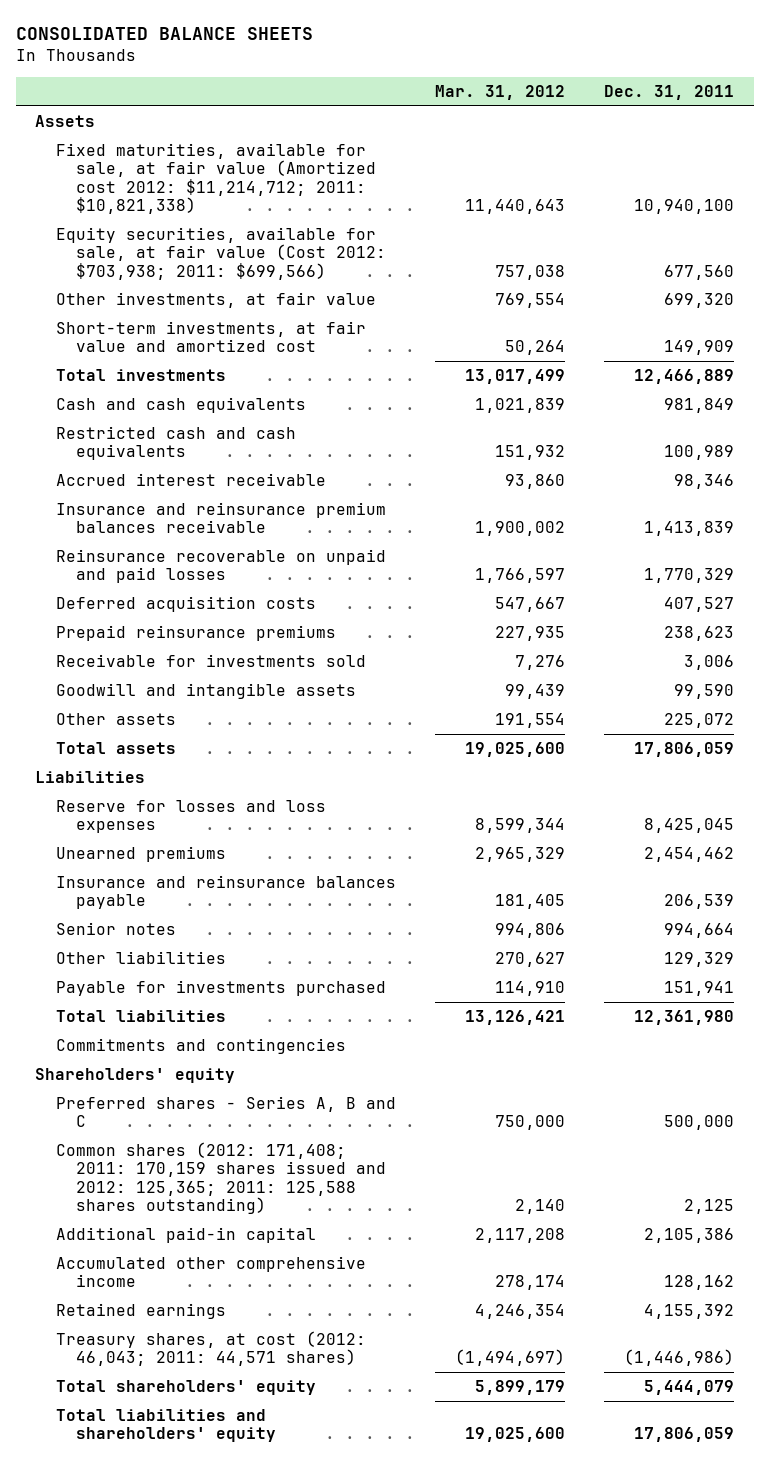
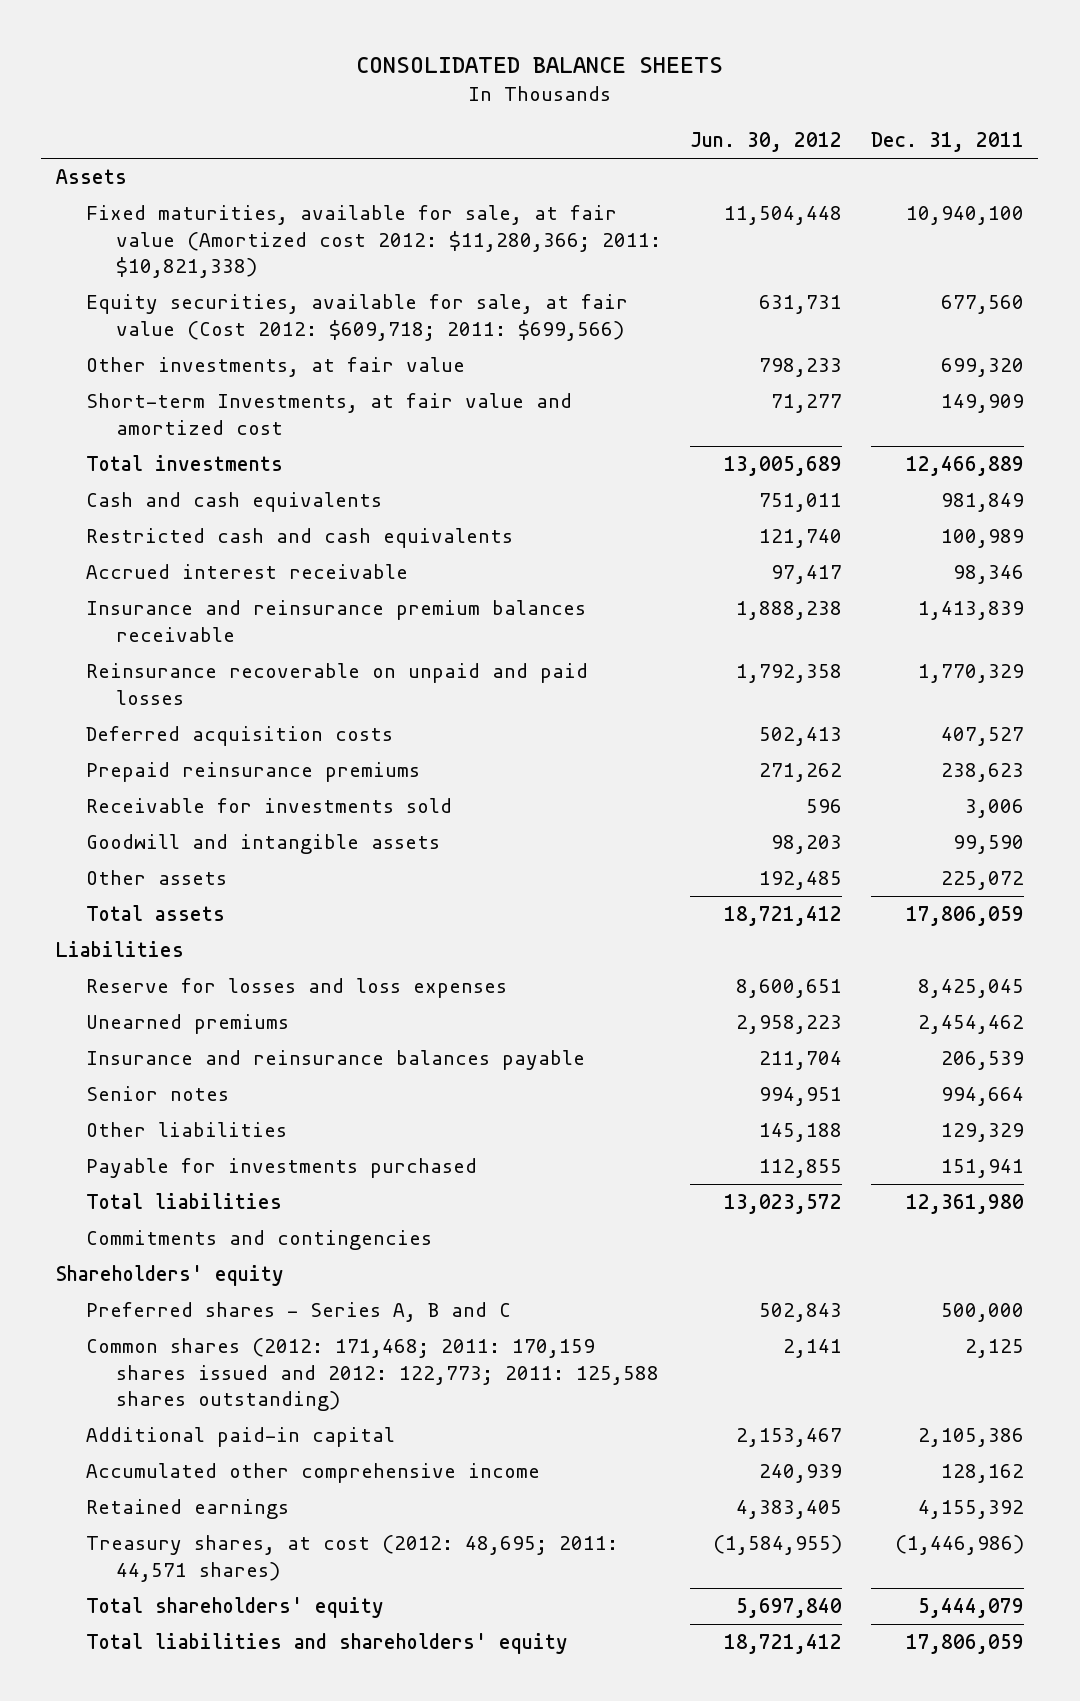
- | Mar. 31, 2012 | Dec. 31, 2011
+ | Jun. 30, 2012 | Dec. 31, 2011
- Fixed maturities, available for sale, at fair value (Amortized cost 2012: $11,214,712; 2011: $10,821,338) | 11,440,643 | 10,940,100
- Equity securities, available for sale, at fair value (Cost 2012: $703,938; 2011: $699,566) | 757,038 | 677,560
+ Fixed maturities, available for sale, at fair value (Amortized cost 2012: $11,280,366; 2011: $10,821,338) | 11,504,448 | 10,940,100
+ Equity securities, available for sale, at fair value (Cost 2012: $609,718; 2011: $699,566) | 631,731 | 677,560
- Short-term investments, at fair value and amortized cost | 50,264 | 149,909
+ Short-term Investments, at fair value and amortized cost | 71,277 | 149,909
- Common shares (2012: 171,408; 2011: 170,159 shares issued and 2012: 125,365; 2011: 125,588 shares outstanding) | 2,140 | 2,125
+ Common shares (2012: 171,468; 2011: 170,159 shares issued and 2012: 122,773; 2011: 125,588 shares outstanding) | 2,141 | 2,125
- Treasury shares, at cost (2012: 46,043; 2011: 44,571 shares) | (1,494,697) | (1,446,986)
+ Treasury shares, at cost (2012: 48,695; 2011: 44,571 shares) | (1,584,955) | (1,446,986)

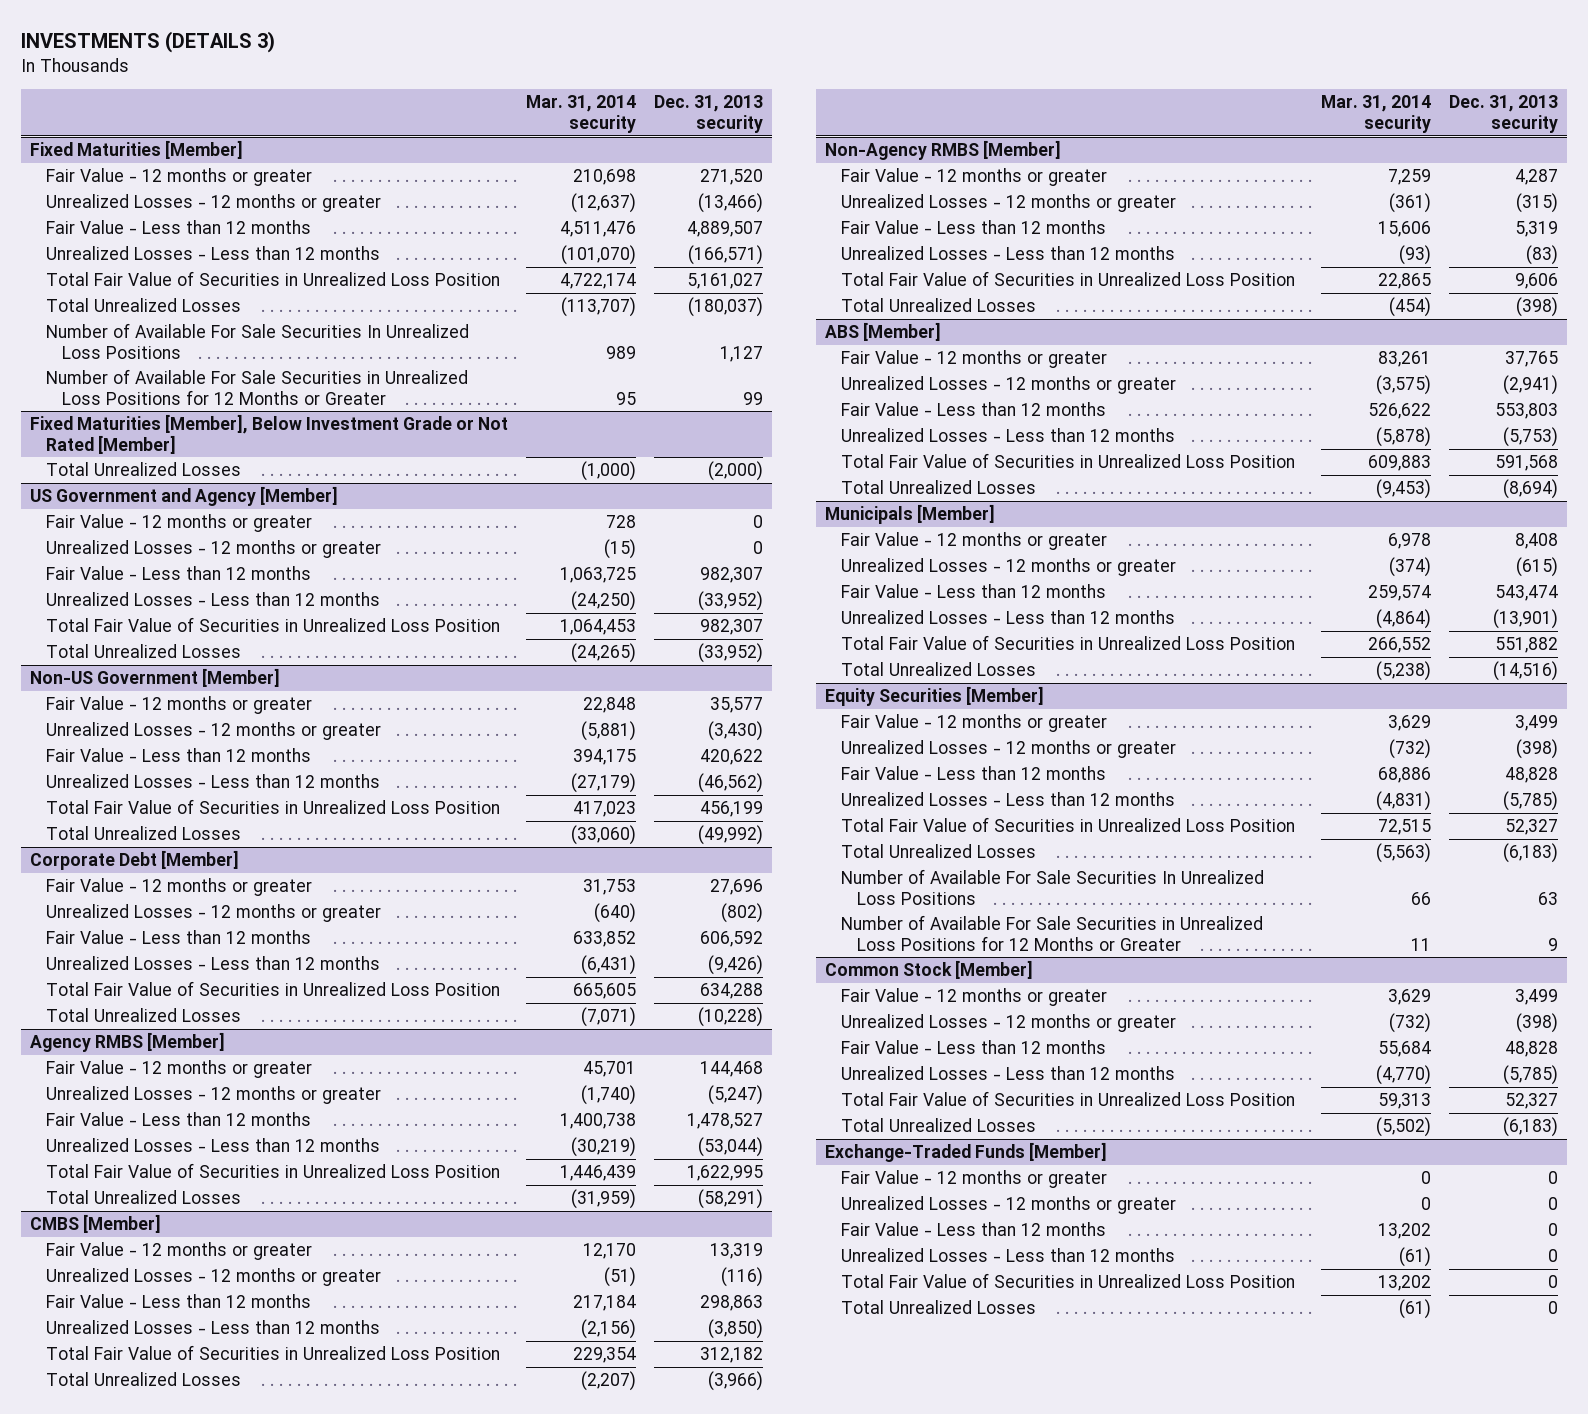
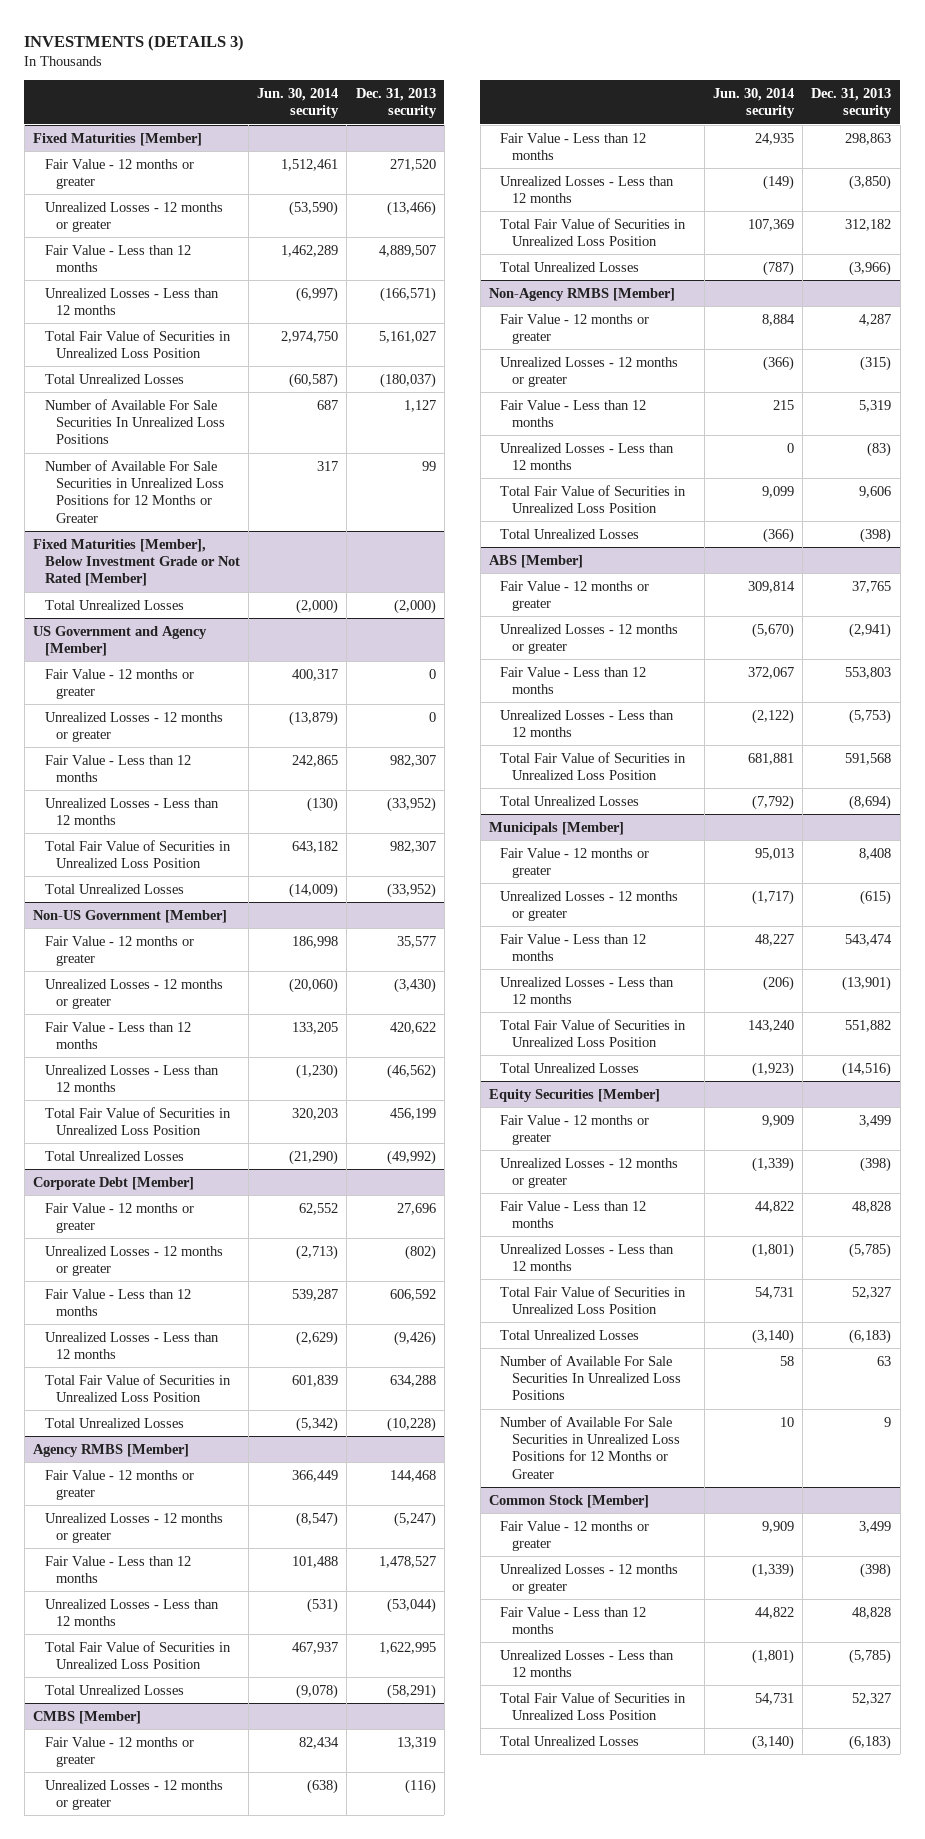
- | Mar. 31, 2014 security | Dec. 31, 2013 security
+ | Jun. 30, 2014 security | Dec. 31, 2013 security
- Exchange-Traded Funds [Member]
- Fair Value - 12 months or greater | 0 | 0
- Unrealized Losses - 12 months or greater | 0 | 0
- Fair Value - Less than 12 months | 13,202 | 0
- Unrealized Losses - Less than 12 months | (61) | 0
- Total Fair Value of Securities in Unrealized Loss Position | 13,202 | 0
- Total Unrealized Losses | (61) | 0

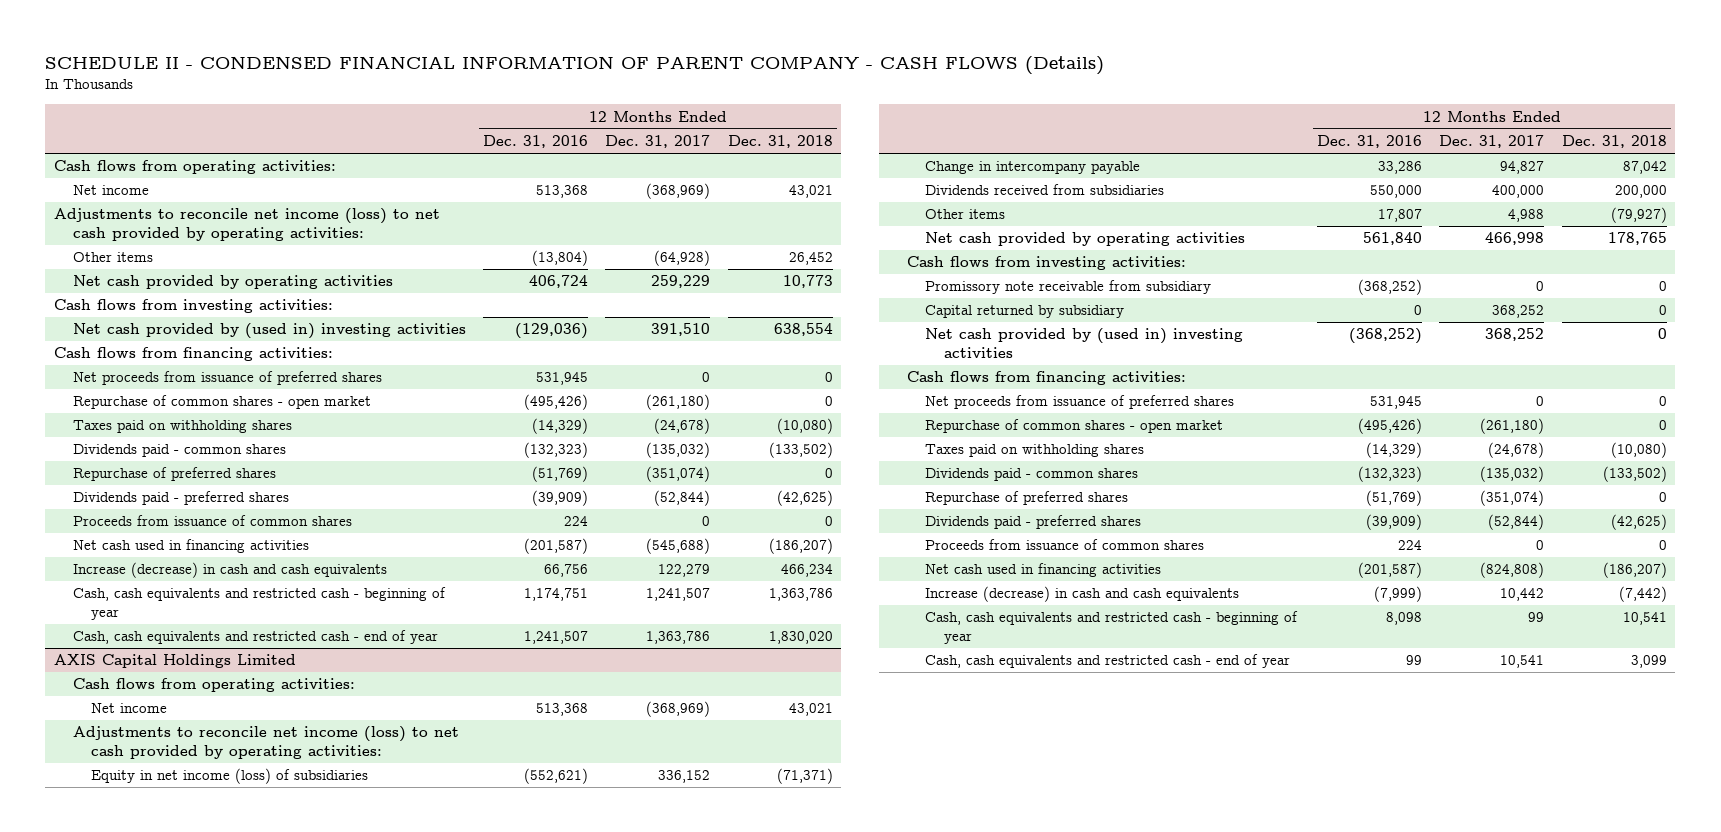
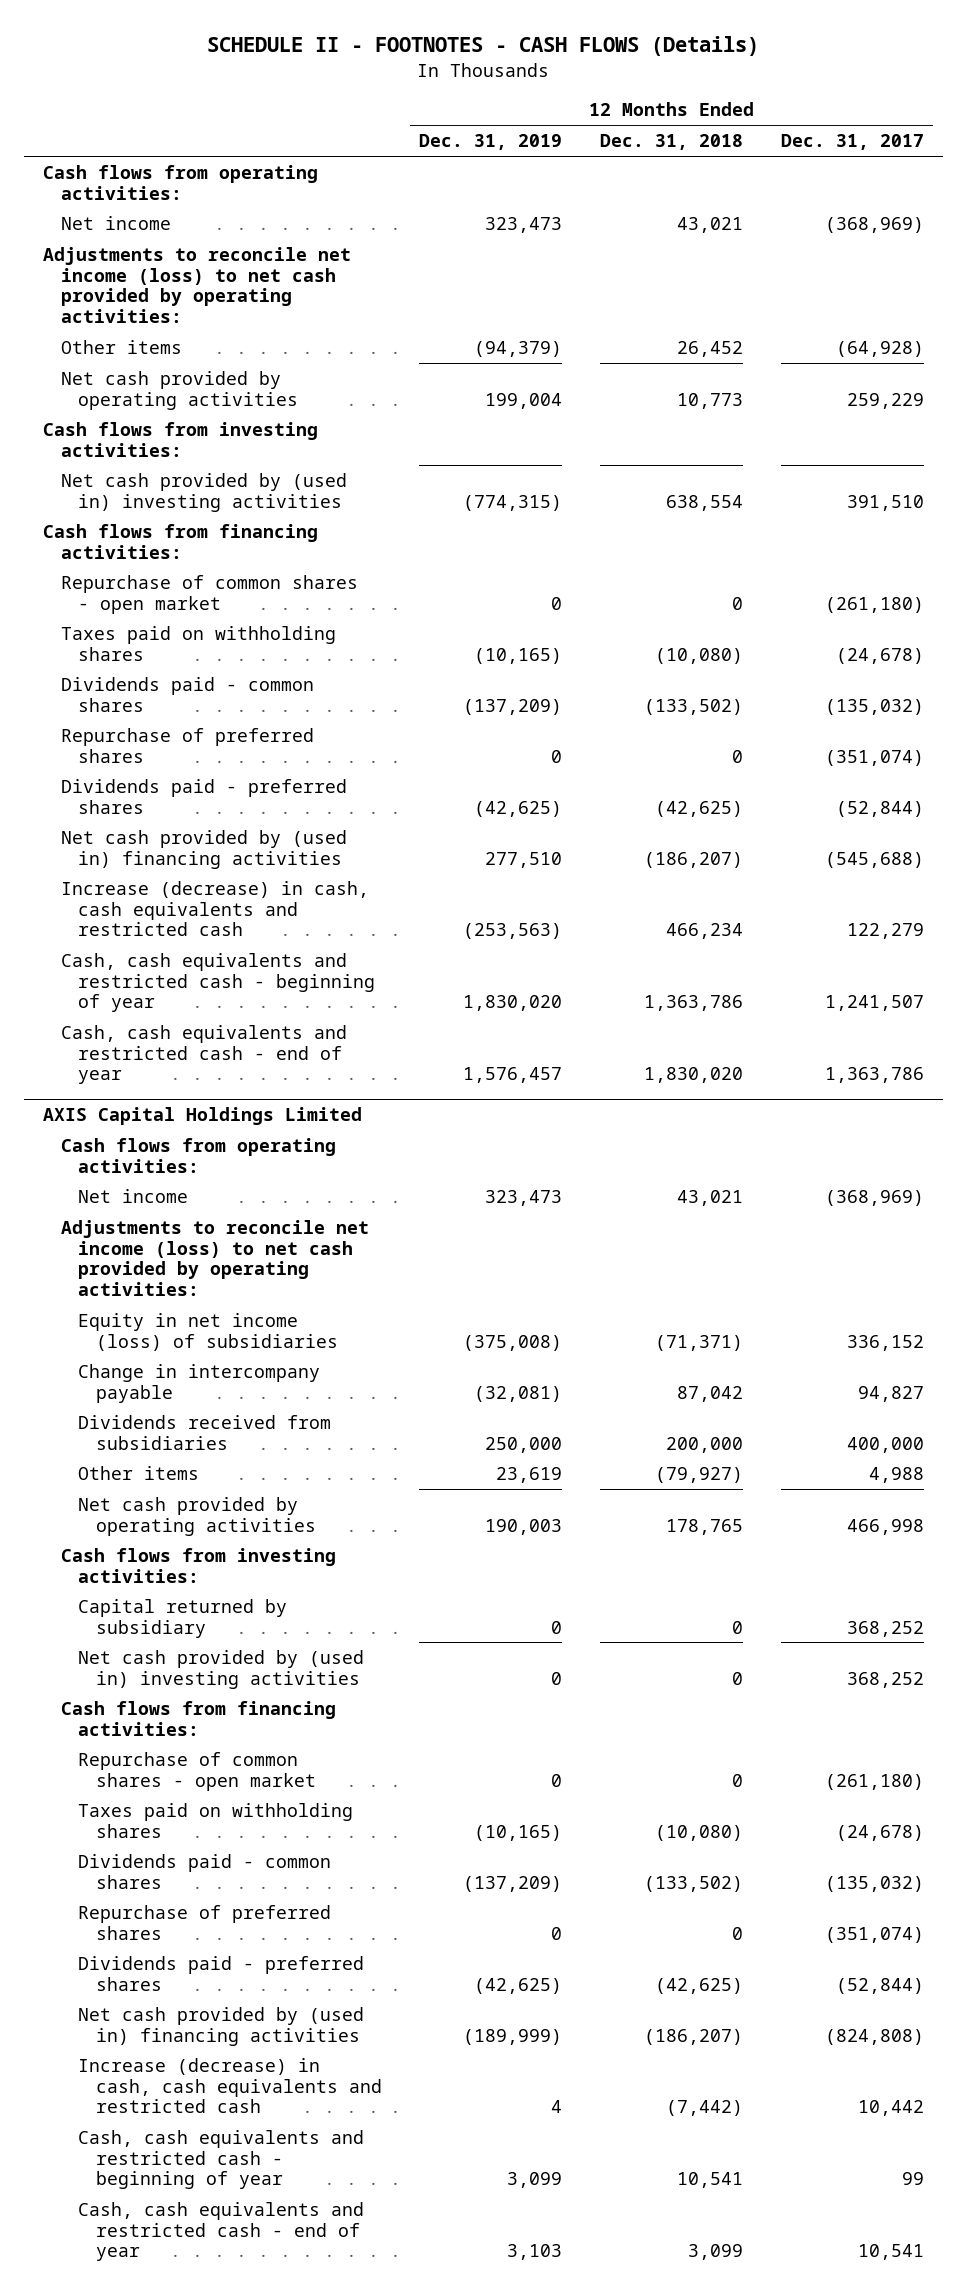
- SCHEDULE II - CONDENSED FINANCIAL INFORMATION OF PARENT COMPANY - CASH FLOWS (Details)
+ SCHEDULE II - FOOTNOTES - CASH FLOWS (Details)
- | 12 Months Ended Dec. 31, 2016 | 12 Months Ended Dec. 31, 2017 | 12 Months Ended Dec. 31, 2018
+ | 12 Months Ended Dec. 31, 2019 | 12 Months Ended Dec. 31, 2018 | 12 Months Ended Dec. 31, 2017
- Net proceeds from issuance of preferred shares | 531,945 | 0 | 0
- Proceeds from issuance of common shares | 224 | 0 | 0
- Net cash used in financing activities | (201,587) | (545,688) | (186,207)
- Increase (decrease) in cash and cash equivalents | 66,756 | 122,279 | 466,234
+ Net cash provided by (used in) financing activities | 277,510 | (186,207) | (545,688)
+ Increase (decrease) in cash, cash equivalents and restricted cash | (253,563) | 466,234 | 122,279
@ AXIS Capital Holdings Limited
- Promissory note receivable from subsidiary | (368,252) | 0 | 0
- Net proceeds from issuance of preferred shares | 531,945 | 0 | 0
- Proceeds from issuance of common shares | 224 | 0 | 0
- Net cash used in financing activities | (201,587) | (824,808) | (186,207)
- Increase (decrease) in cash and cash equivalents | (7,999) | 10,442 | (7,442)
+ Net cash provided by (used in) financing activities | (189,999) | (186,207) | (824,808)
+ Increase (decrease) in cash, cash equivalents and restricted cash | 4 | (7,442) | 10,442

